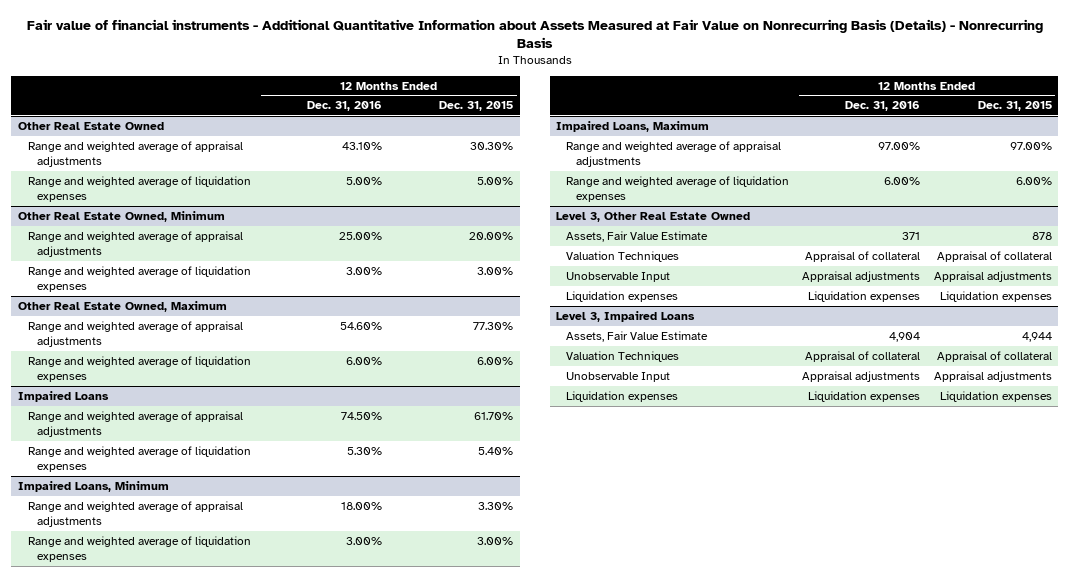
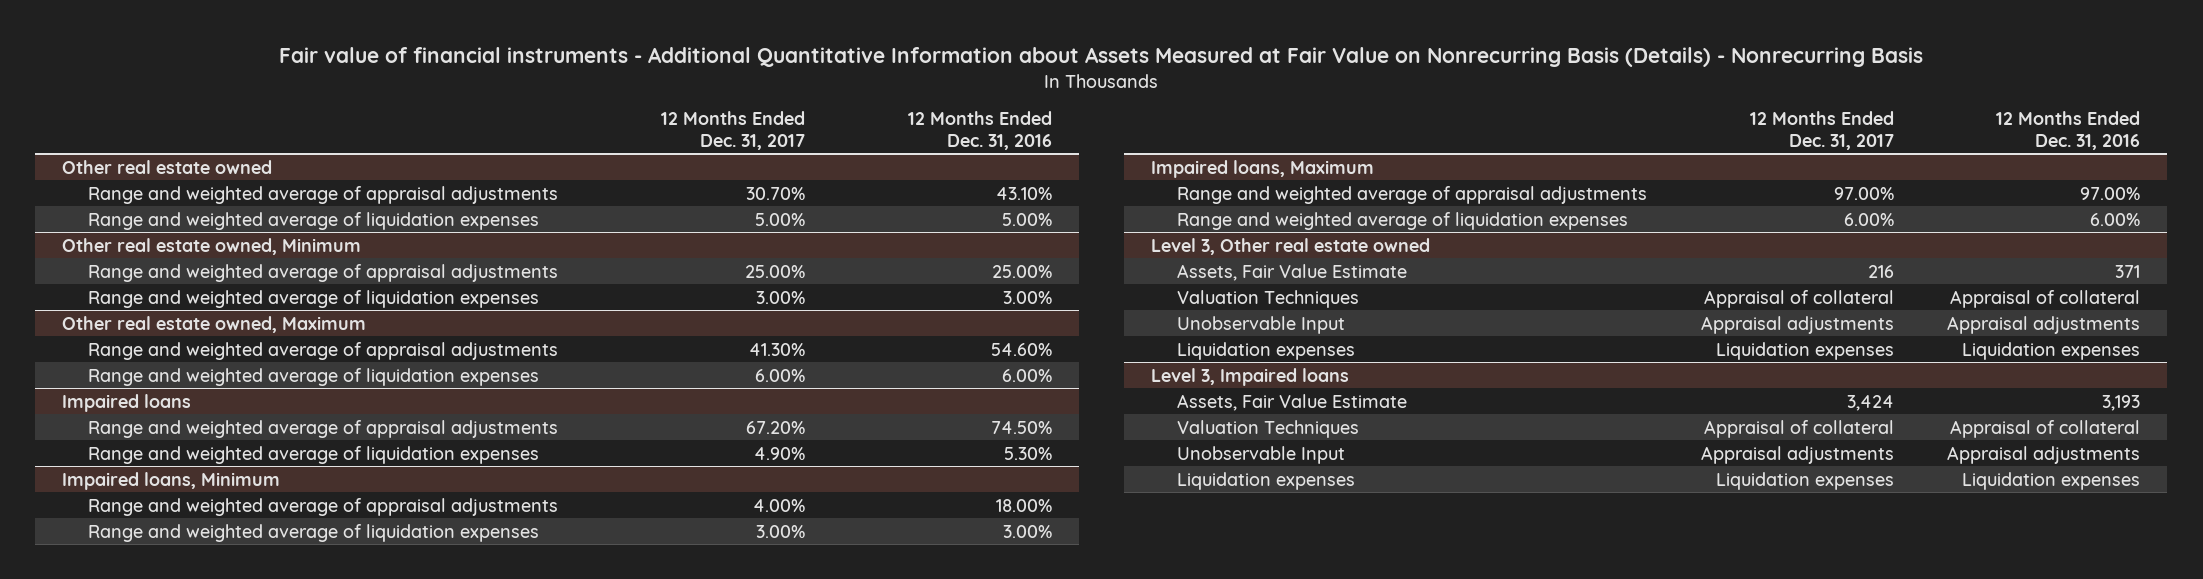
- | 12 Months Ended Dec. 31, 2016 | 12 Months Ended Dec. 31, 2015
+ | 12 Months Ended Dec. 31, 2017 | 12 Months Ended Dec. 31, 2016
- Other Real Estate Owned
+ Other real estate owned
- Other Real Estate Owned, Minimum
+ Other real estate owned, Minimum
- Other Real Estate Owned, Maximum
+ Other real estate owned, Maximum
- Impaired Loans
+ Impaired loans
- Impaired Loans, Minimum
+ Impaired loans, Minimum
- Impaired Loans, Maximum
+ Impaired loans, Maximum
- Level 3, Other Real Estate Owned
+ Level 3, Other real estate owned
- Level 3, Impaired Loans
- Assets, Fair Value Estimate | 4,904 | 4,944
+ Level 3, Impaired loans
+ Assets, Fair Value Estimate | 3,424 | 3,193

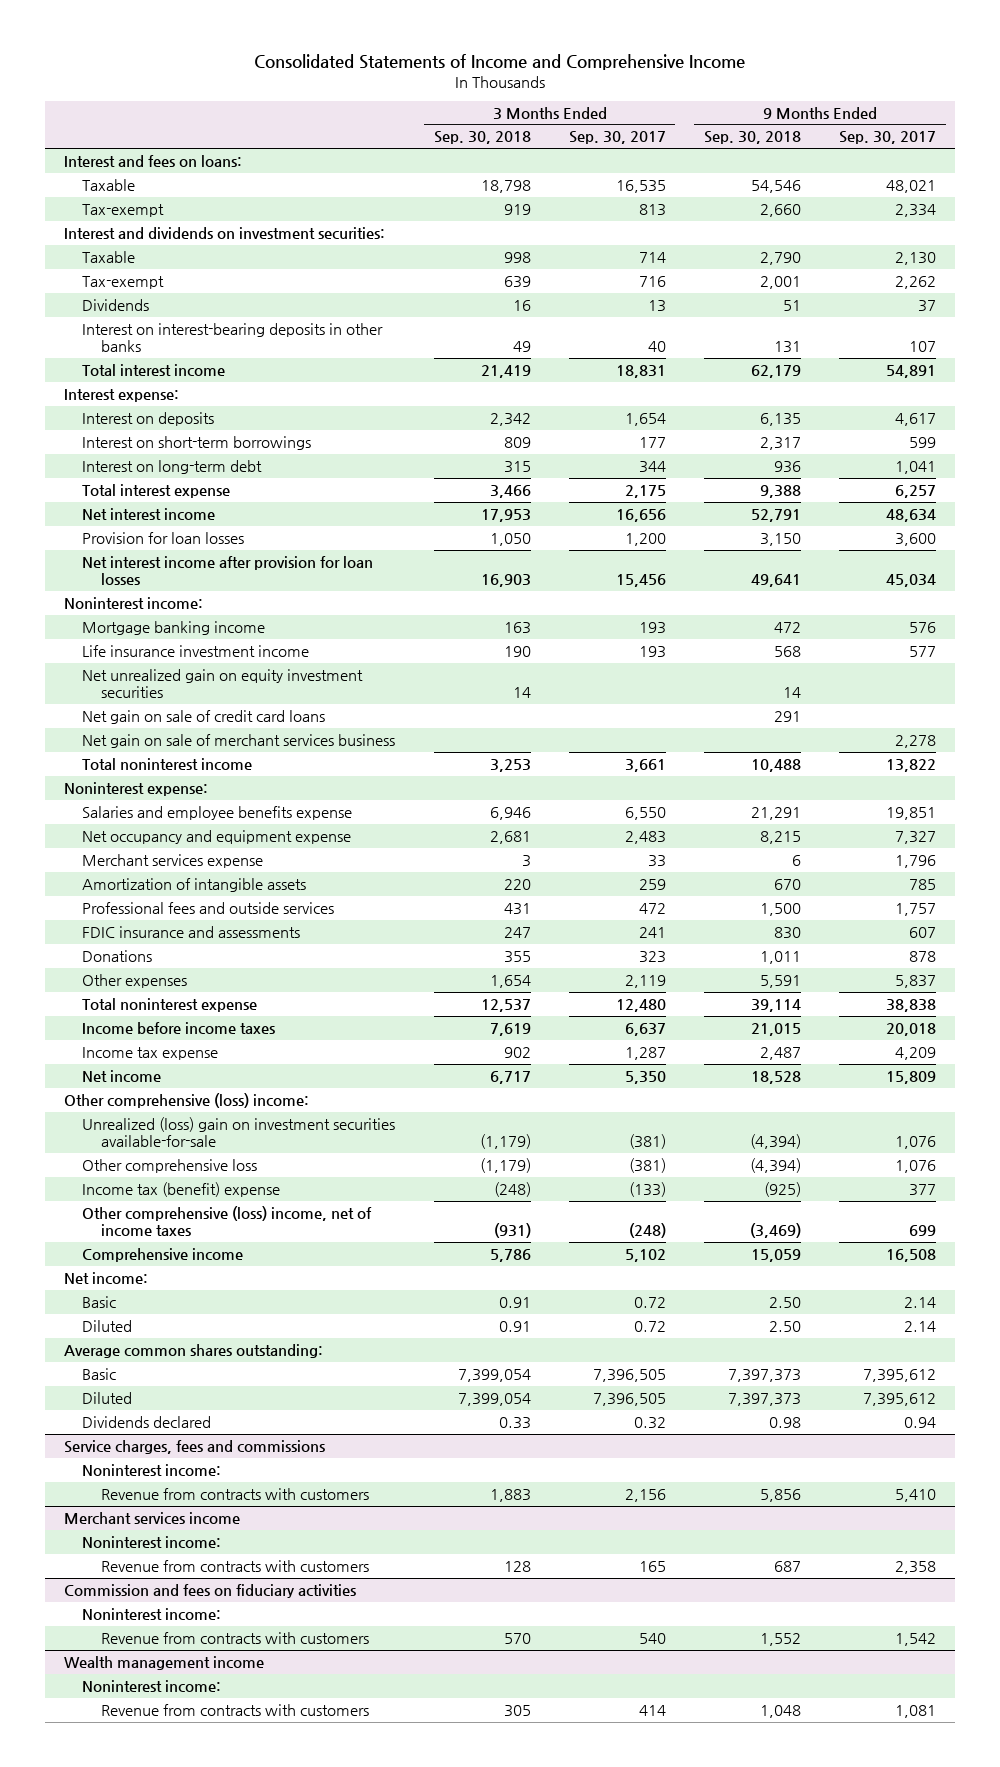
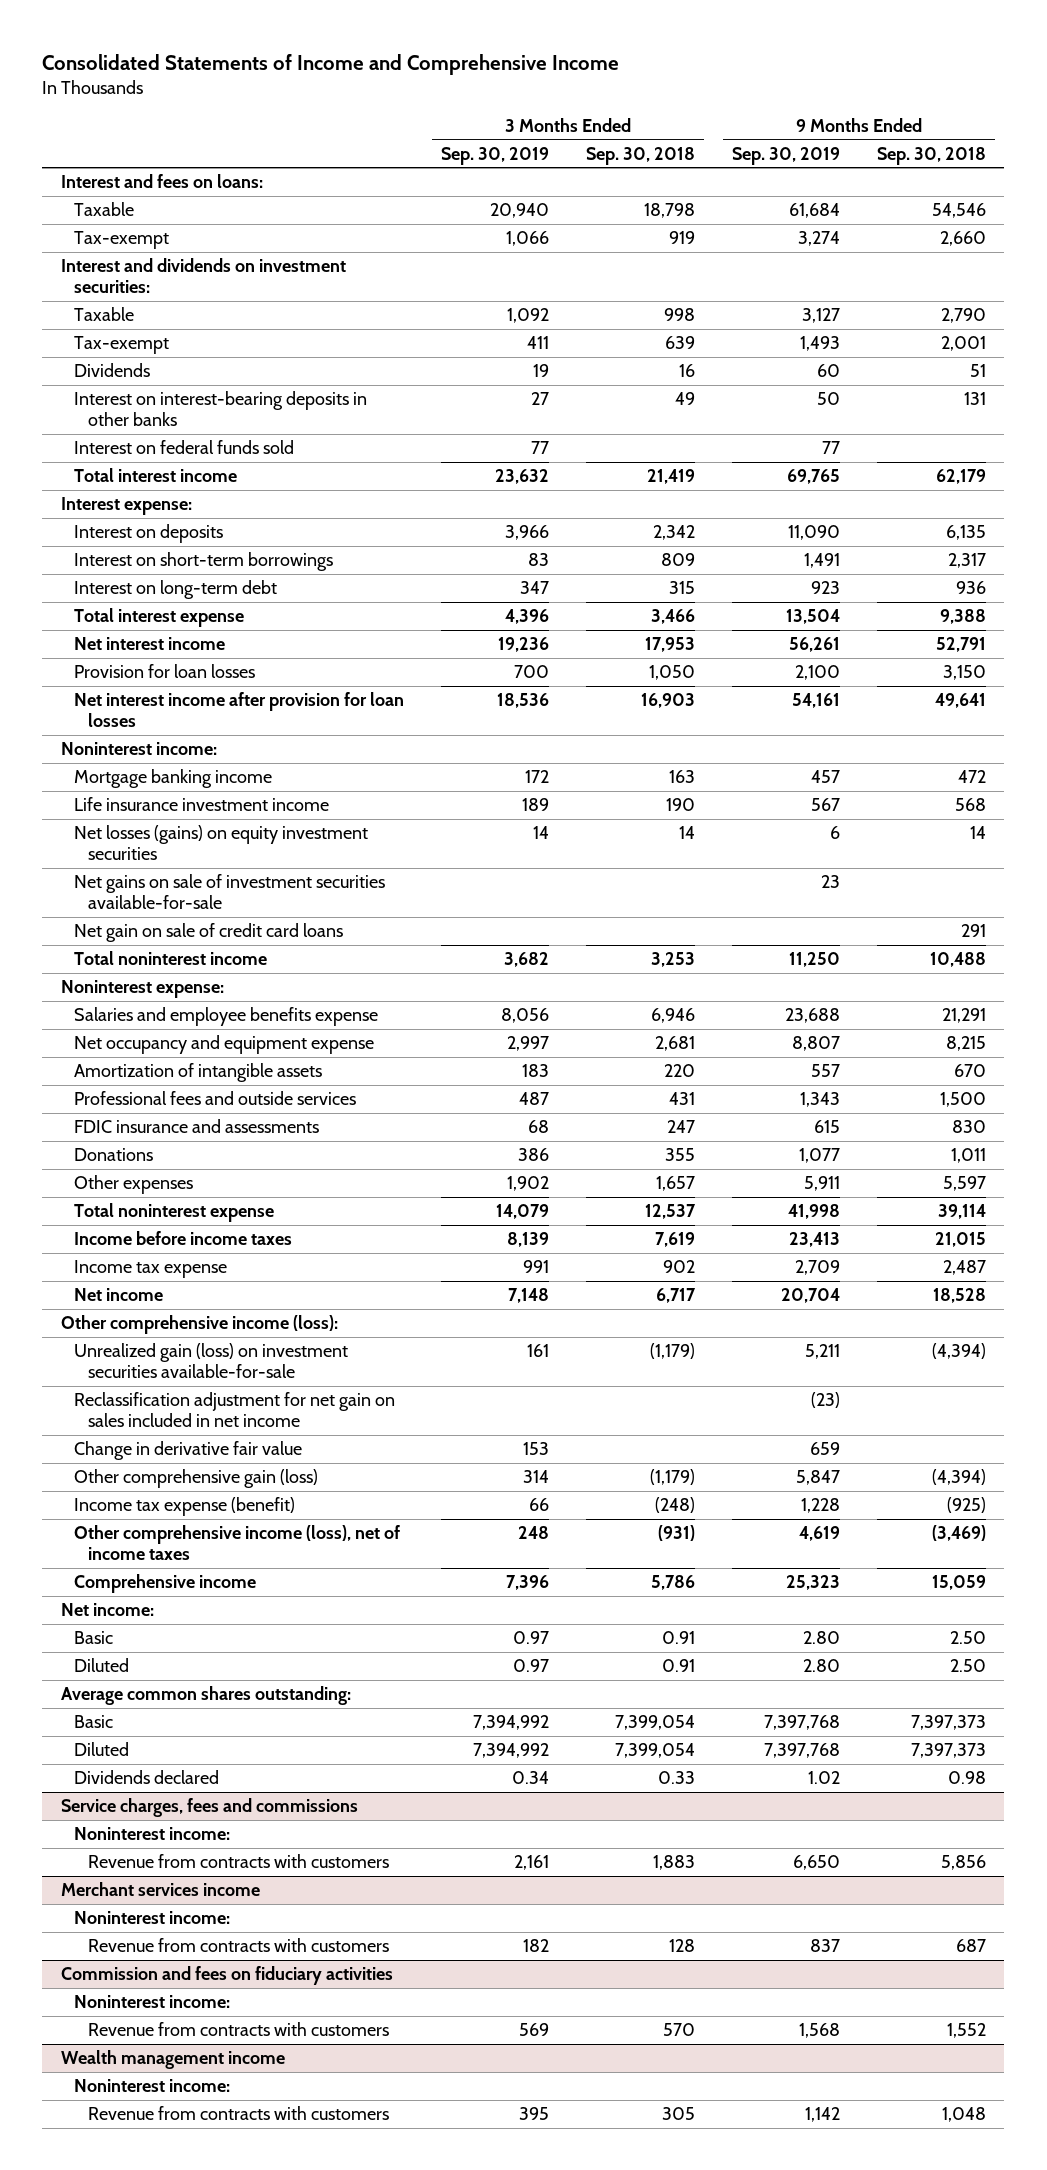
- | 3 Months Ended Sep. 30, 2018 | 3 Months Ended Sep. 30, 2017 | 9 Months Ended Sep. 30, 2018 | 9 Months Ended Sep. 30, 2017
+ | 3 Months Ended Sep. 30, 2019 | 3 Months Ended Sep. 30, 2018 | 9 Months Ended Sep. 30, 2019 | 9 Months Ended Sep. 30, 2018
+ Interest on federal funds sold | 77 | | 77 |
- Net unrealized gain on equity investment securities | 14 | | 14 |
+ Net losses (gains) on equity investment securities | 14 | 14 | 6 | 14
+ Net gains on sale of investment securities available-for-sale | | | 23 |
- Net gain on sale of merchant services business | | | | 2,278
- Merchant services expense | 3 | 33 | 6 | 1,796
- Other expenses | 1,654 | 2,119 | 5,591 | 5,837
+ Other expenses | 1,902 | 1,657 | 5,911 | 5,597
- Other comprehensive (loss) income:
- Unrealized (loss) gain on investment securities available-for-sale | (1,179) | (381) | (4,394) | 1,076
- Other comprehensive loss | (1,179) | (381) | (4,394) | 1,076
- Income tax (benefit) expense | (248) | (133) | (925) | 377
- Other comprehensive (loss) income, net of income taxes | (931) | (248) | (3,469) | 699
+ Other comprehensive income (loss):
+ Unrealized gain (loss) on investment securities available-for-sale | 161 | (1,179) | 5,211 | (4,394)
+ Reclassification adjustment for net gain on sales included in net income | | | (23) |
+ Change in derivative fair value | 153 | | 659 |
+ Other comprehensive gain (loss) | 314 | (1,179) | 5,847 | (4,394)
+ Income tax expense (benefit) | 66 | (248) | 1,228 | (925)
+ Other comprehensive income (loss), net of income taxes | 248 | (931) | 4,619 | (3,469)

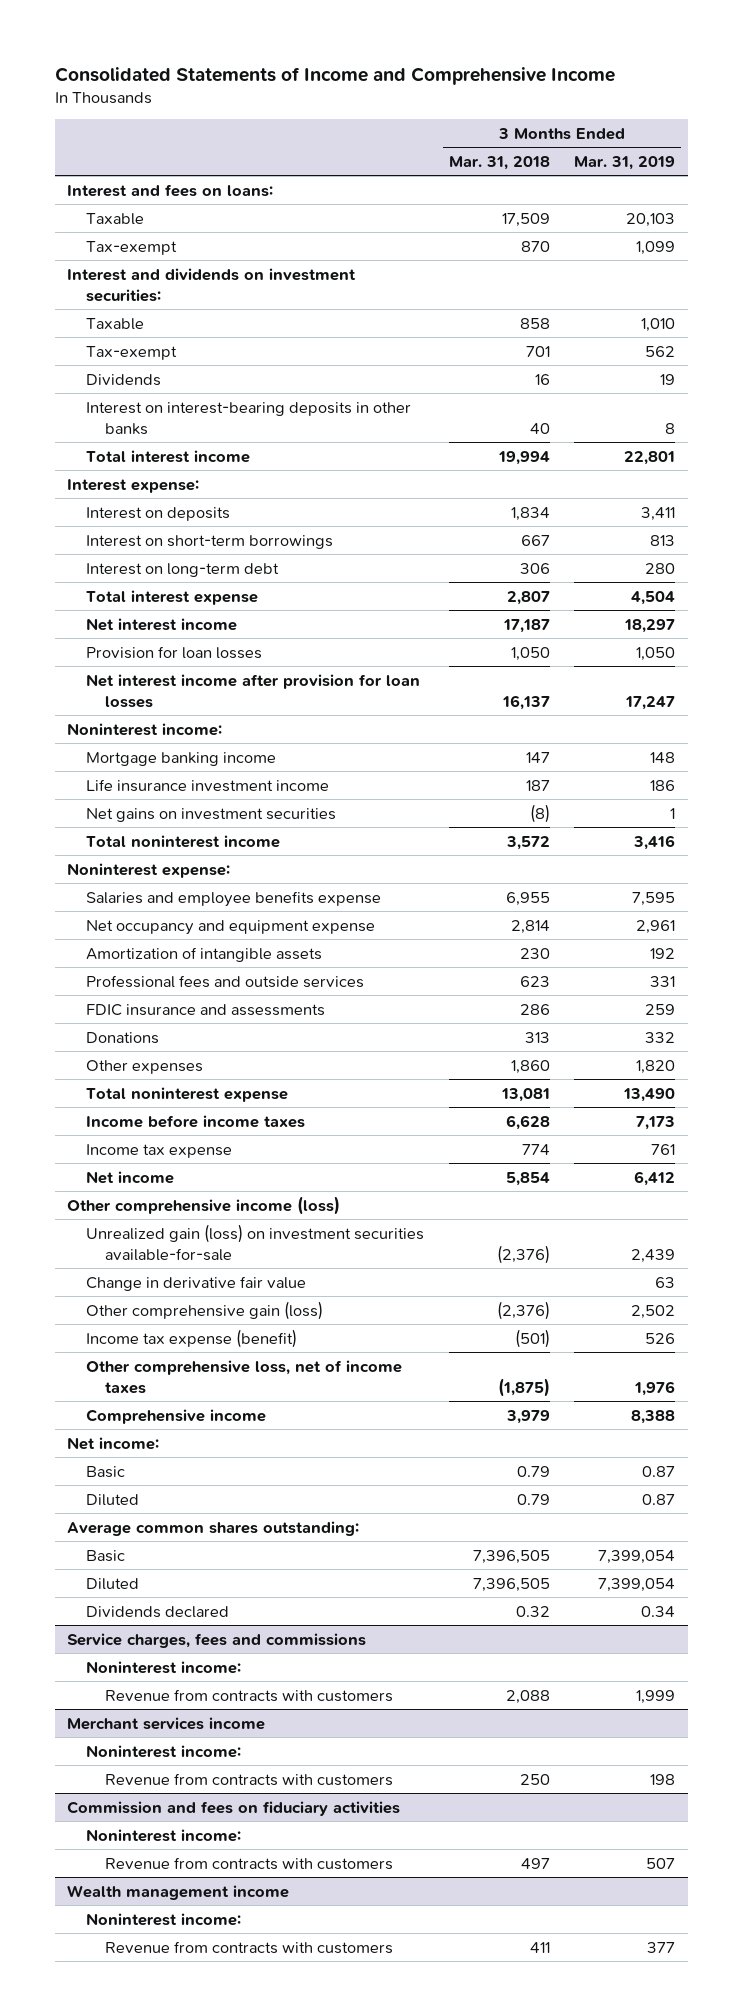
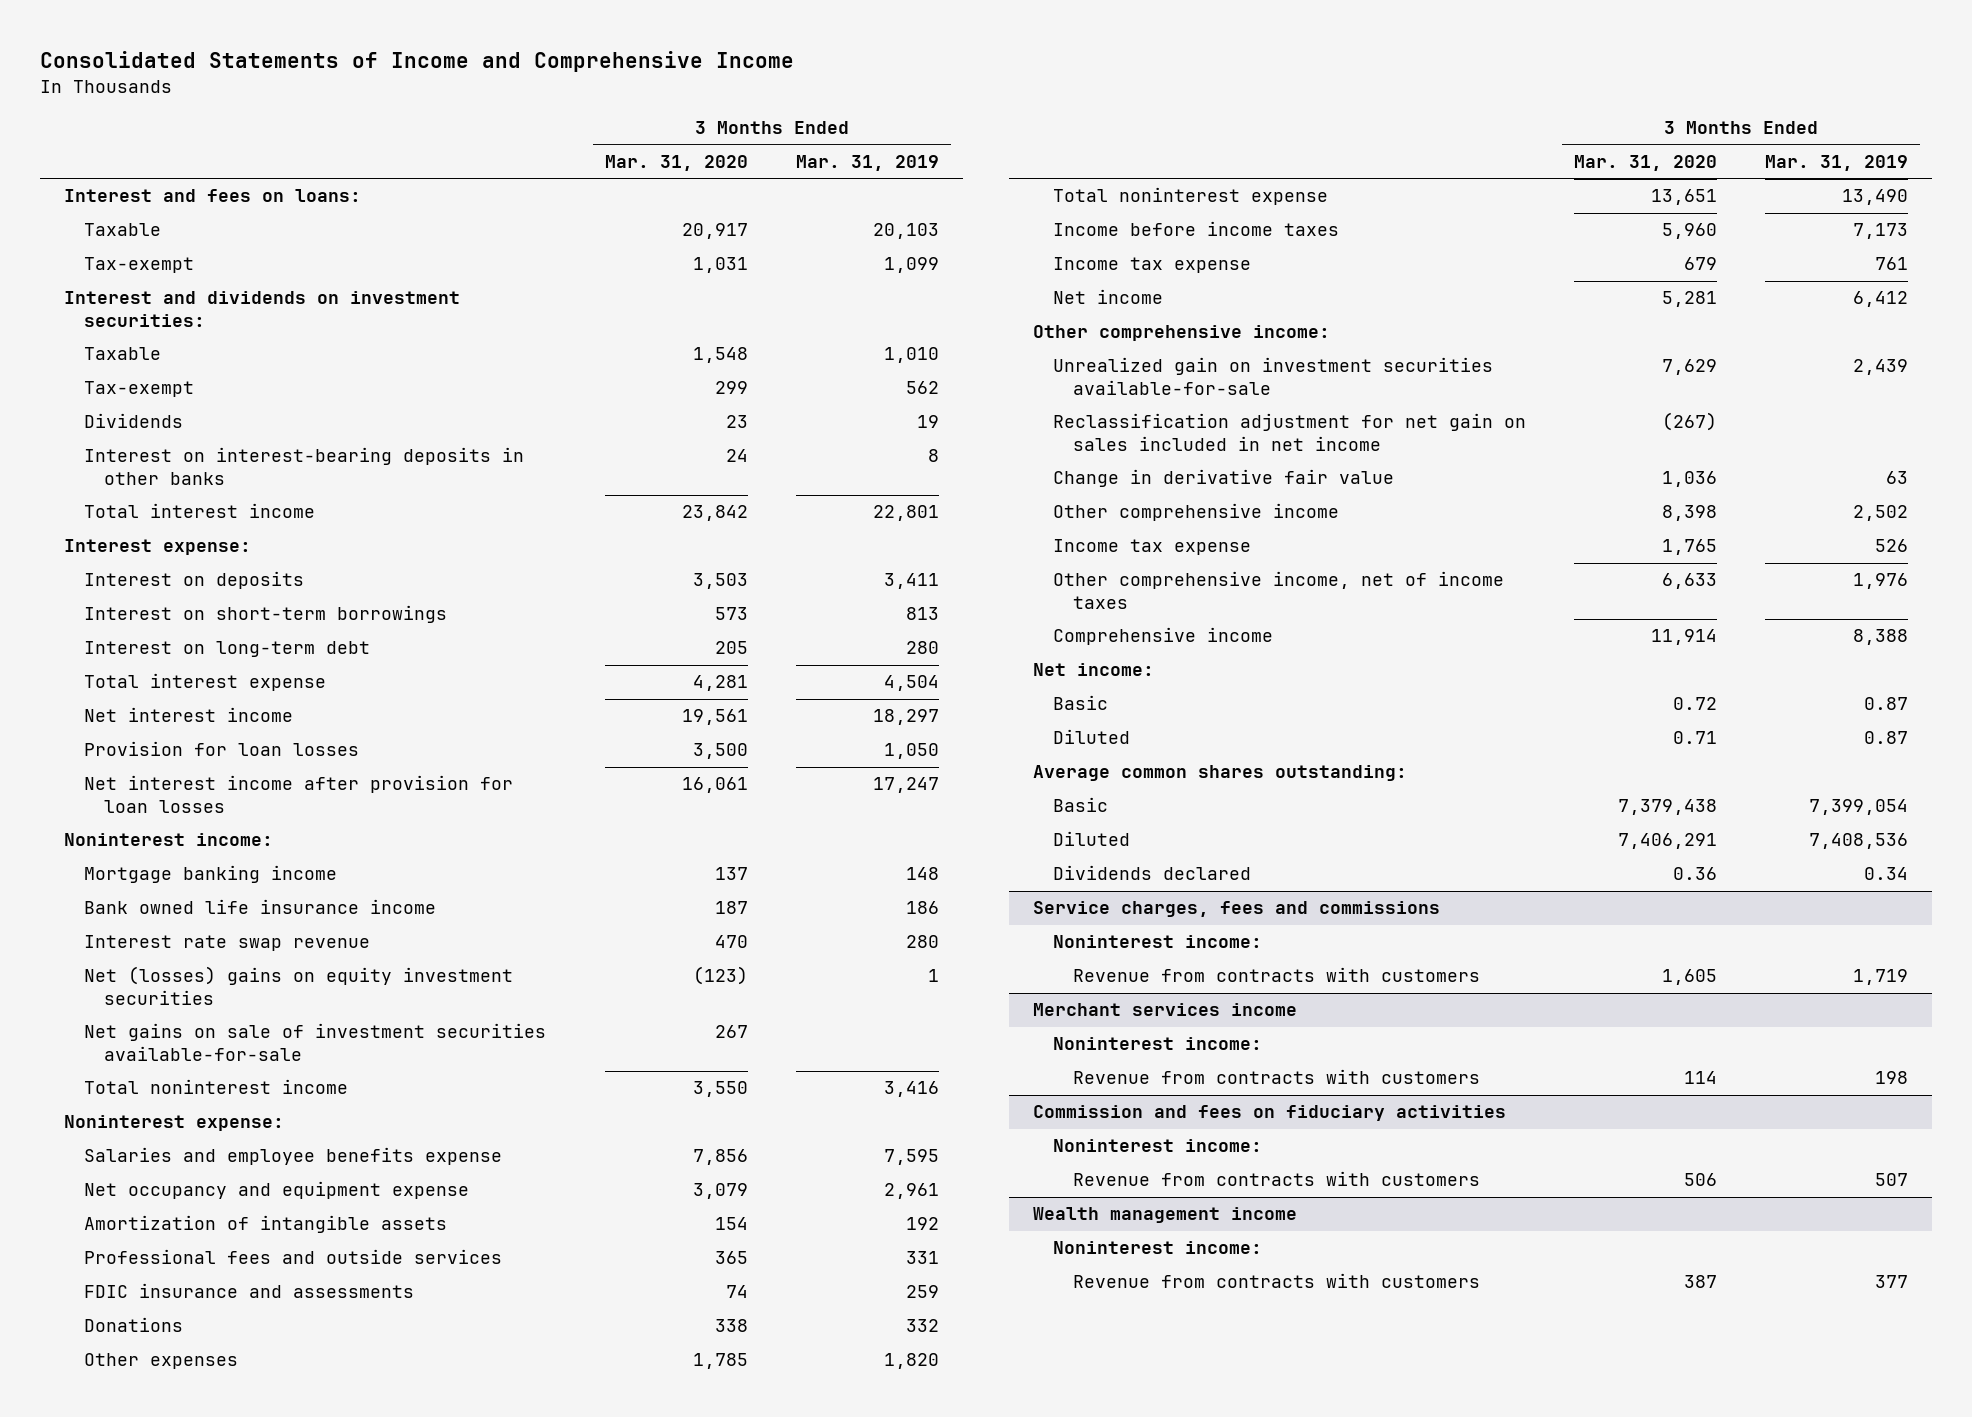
- | 3 Months Ended Mar. 31, 2018 | 3 Months Ended Mar. 31, 2019
+ | 3 Months Ended Mar. 31, 2020 | 3 Months Ended Mar. 31, 2019
- Life insurance investment income | 187 | 186
- Net gains on investment securities | (8) | 1
+ Bank owned life insurance income | 187 | 186
+ Interest rate swap revenue | 470 | 280
+ Net (losses) gains on equity investment securities | (123) | 1
+ Net gains on sale of investment securities available-for-sale | 267 |
- Other comprehensive income (loss)
- Unrealized gain (loss) on investment securities available-for-sale | (2,376) | 2,439
+ Other comprehensive income:
+ Unrealized gain on investment securities available-for-sale | 7,629 | 2,439
+ Reclassification adjustment for net gain on sales included in net income | (267) |
- Other comprehensive gain (loss) | (2,376) | 2,502
- Income tax expense (benefit) | (501) | 526
- Other comprehensive loss, net of income taxes | (1,875) | 1,976
+ Other comprehensive income | 8,398 | 2,502
+ Income tax expense | 1,765 | 526
+ Other comprehensive income, net of income taxes | 6,633 | 1,976
- Diluted | 7,396,505 | 7,399,054
+ Diluted | 7,406,291 | 7,408,536
@ Service charges, fees and commissions
- Revenue from contracts with customers | 2,088 | 1,999
+ Revenue from contracts with customers | 1,605 | 1,719

